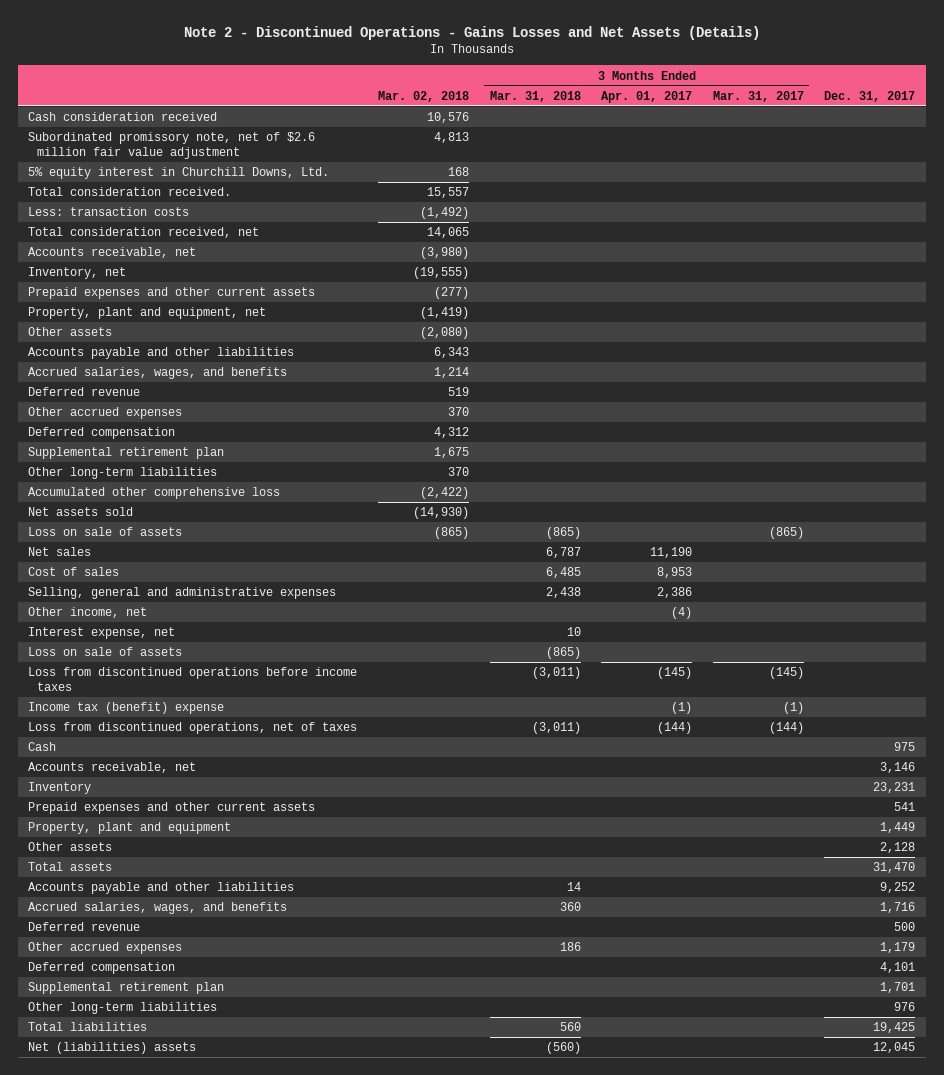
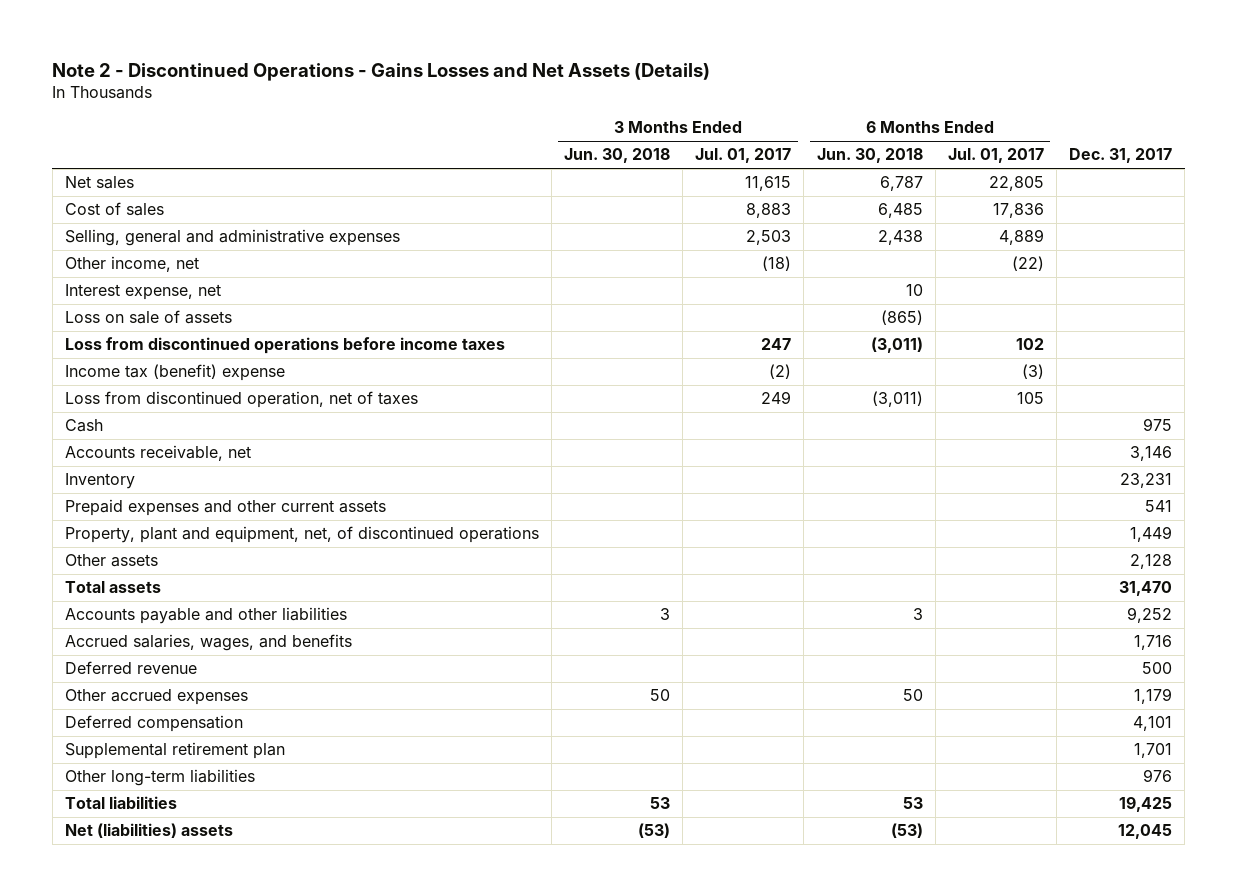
- | Mar. 02, 2018 | 3 Months Ended Mar. 31, 2018 | 3 Months Ended Apr. 01, 2017 | 3 Months Ended Mar. 31, 2017 | Dec. 31, 2017
+ | 3 Months Ended Jun. 30, 2018 | 3 Months Ended Jul. 01, 2017 | 6 Months Ended Jun. 30, 2018 | 6 Months Ended Jul. 01, 2017 | Dec. 31, 2017
- Cash consideration received | 10,576 | | | |
- Subordinated promissory note, net of $2.6 million fair value adjustment | 4,813 | | | |
- 5% equity interest in Churchill Downs, Ltd. | 168 | | | |
- Total consideration received. | 15,557 | | | |
- Less: transaction costs | (1,492) | | | |
- Total consideration received, net | 14,065 | | | |
- Accounts receivable, net | (3,980) | | | |
- Inventory, net | (19,555) | | | |
- Prepaid expenses and other current assets | (277) | | | |
- Property, plant and equipment, net | (1,419) | | | |
- Other assets | (2,080) | | | |
- Accounts payable and other liabilities | 6,343 | | | |
- Accrued salaries, wages, and benefits | 1,214 | | | |
- Deferred revenue | 519 | | | |
- Other accrued expenses | 370 | | | |
- Deferred compensation | 4,312 | | | |
- Supplemental retirement plan | 1,675 | | | |
- Other long-term liabilities | 370 | | | |
- Accumulated other comprehensive loss | (2,422) | | | |
- Net assets sold | (14,930) | | | |
- Loss on sale of assets | (865) | (865) | | (865) |
- Loss from discontinued operations, net of taxes | | (3,011) | (144) | (144) |
+ Loss from discontinued operation, net of taxes | | 249 | (3,011) | 105 |
- Property, plant and equipment | | | | | 1,449
+ Property, plant and equipment, net, of discontinued operations | | | | | 1,449

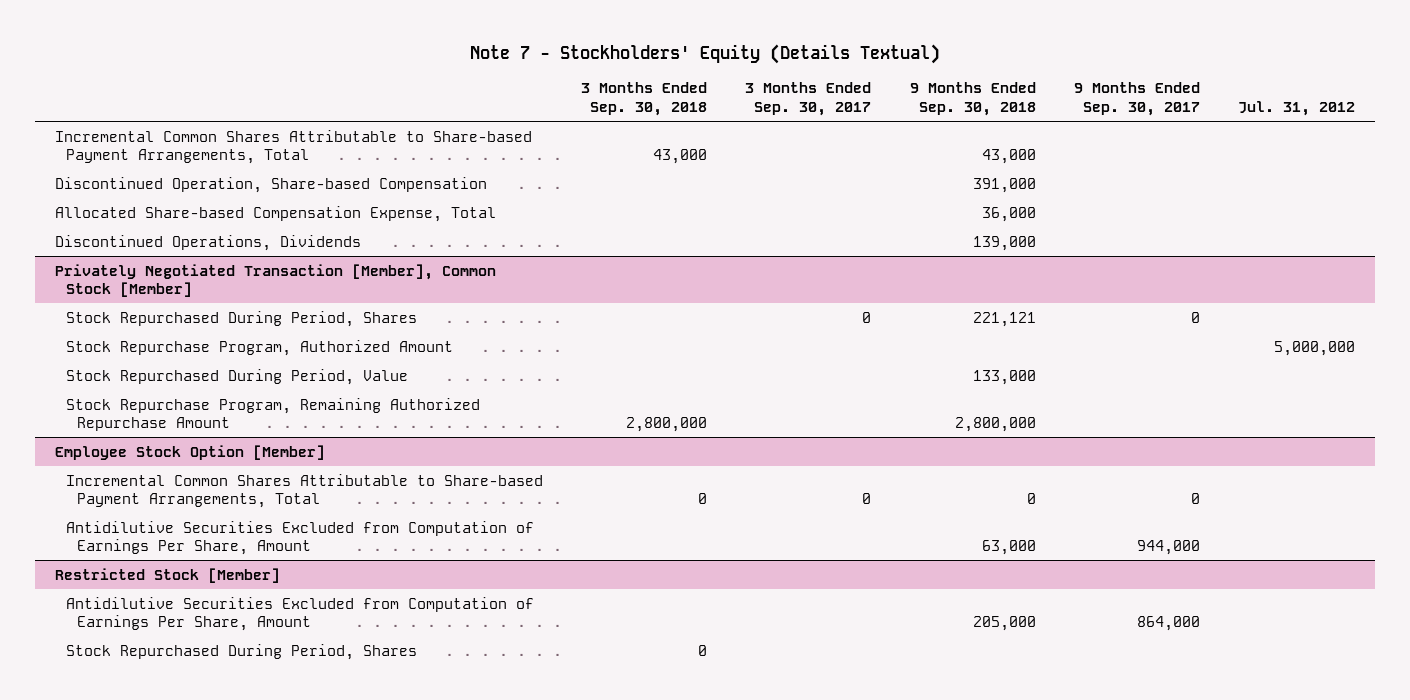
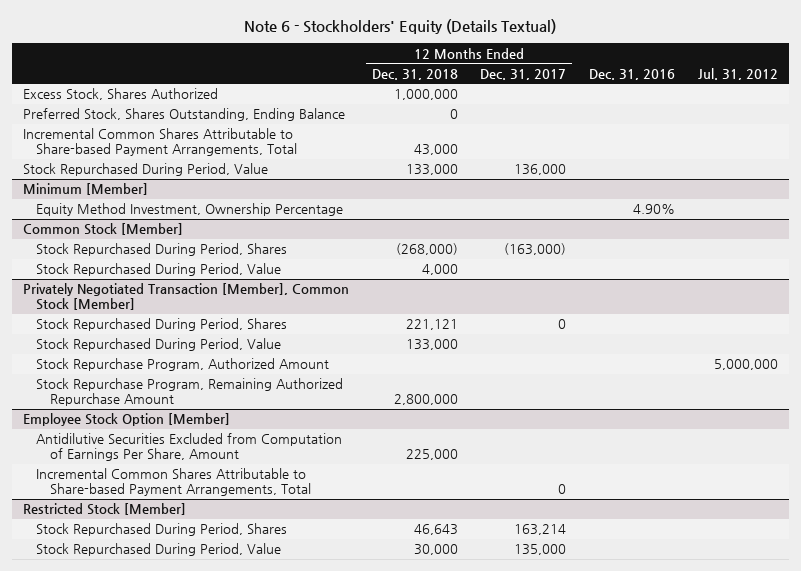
- Note 7 - Stockholders' Equity (Details Textual)
+ Note 6 - Stockholders' Equity (Details Textual)
- | 3 Months Ended Sep. 30, 2018 | 3 Months Ended Sep. 30, 2017 | 9 Months Ended Sep. 30, 2018 | 9 Months Ended Sep. 30, 2017 | Jul. 31, 2012
+ | 12 Months Ended Dec. 31, 2018 | 12 Months Ended Dec. 31, 2017 | Dec. 31, 2016 | Jul. 31, 2012
+ Excess Stock, Shares Authorized | 1,000,000 | | |
+ Preferred Stock, Shares Outstanding, Ending Balance | 0 | | |
- Discontinued Operation, Share-based Compensation | | | 391,000 | |
- Allocated Share-based Compensation Expense, Total | | | 36,000 | |
- Discontinued Operations, Dividends | | | 139,000 | |
+ Stock Repurchased During Period, Value | 133,000 | 136,000 | |
+ Minimum [Member]
+ Equity Method Investment, Ownership Percentage | | | 4.90% |
+ Common Stock [Member]
+ Stock Repurchased During Period, Shares | (268,000) | (163,000) | |
+ Stock Repurchased During Period, Value | 4,000 | | |
@ Privately Negotiated Transaction [Member], Common Stock [Member]
moved down: Stock Repurchase Program, Authorized Amount | | | | 5,000,000
@ Employee Stock Option [Member]
moved down: Incremental Common Shares Attributable to Share-based Payment Arrangements, Total | | 0 | |
@ Restricted Stock [Member]
- Antidilutive Securities Excluded from Computation of Earnings Per Share, Amount | | | 205,000 | 864,000 |
+ Stock Repurchased During Period, Value | 30,000 | 135,000 | |

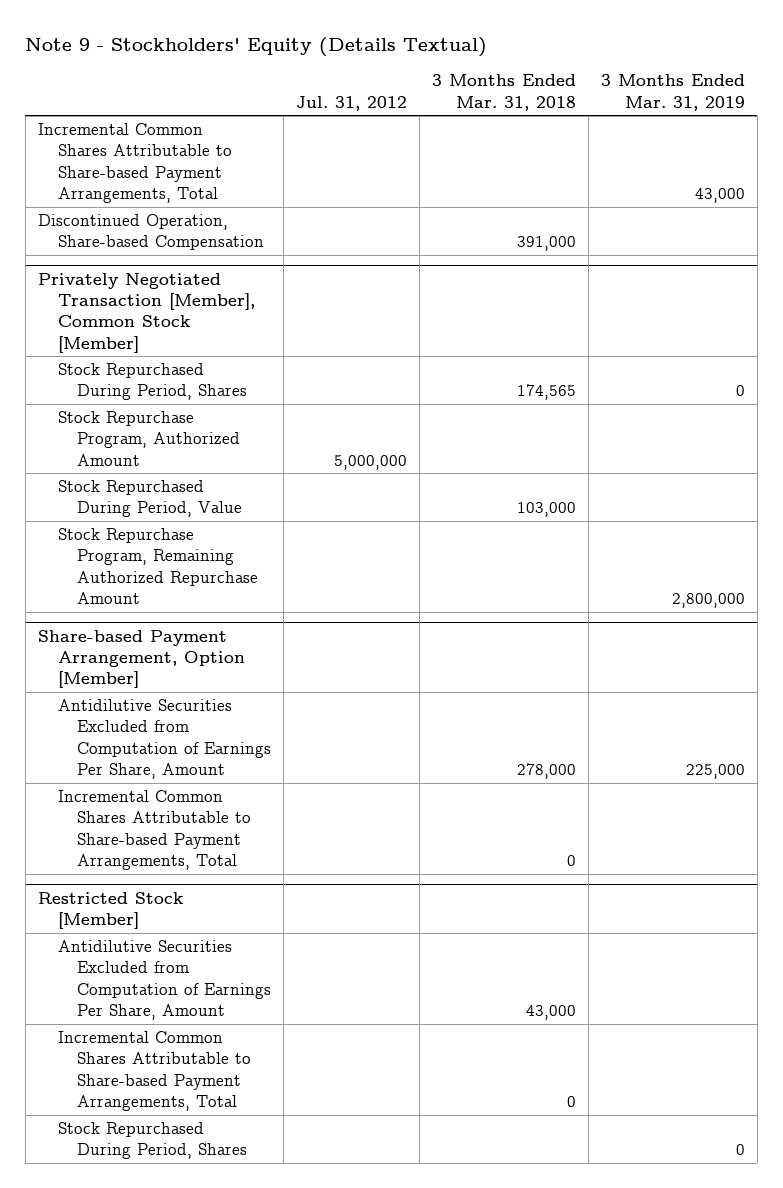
- Note 6 - Stockholders' Equity (Details Textual)
+ Note 9 - Stockholders' Equity (Details Textual)
- | 12 Months Ended Dec. 31, 2018 | 12 Months Ended Dec. 31, 2017 | Dec. 31, 2016 | Jul. 31, 2012
+ | Jul. 31, 2012 | 3 Months Ended Mar. 31, 2018 | 3 Months Ended Mar. 31, 2019
- Excess Stock, Shares Authorized | 1,000,000 | | |
- Preferred Stock, Shares Outstanding, Ending Balance | 0 | | |
- Stock Repurchased During Period, Value | 133,000 | 136,000 | |
- Minimum [Member]
- Equity Method Investment, Ownership Percentage | | | 4.90% |
- Common Stock [Member]
- Stock Repurchased During Period, Shares | (268,000) | (163,000) | |
- Stock Repurchased During Period, Value | 4,000 | | |
+ Discontinued Operation, Share-based Compensation | | 391,000 |
@ Privately Negotiated Transaction [Member], Common Stock [Member]
moved down: Stock Repurchased During Period, Value | | 103,000 |
- Employee Stock Option [Member]
+ Share-based Payment Arrangement, Option [Member]
@ Restricted Stock [Member]
+ Antidilutive Securities Excluded from Computation of Earnings Per Share, Amount | | 43,000 |
+ Incremental Common Shares Attributable to Share-based Payment Arrangements, Total | | 0 |
- Stock Repurchased During Period, Value | 30,000 | 135,000 | |

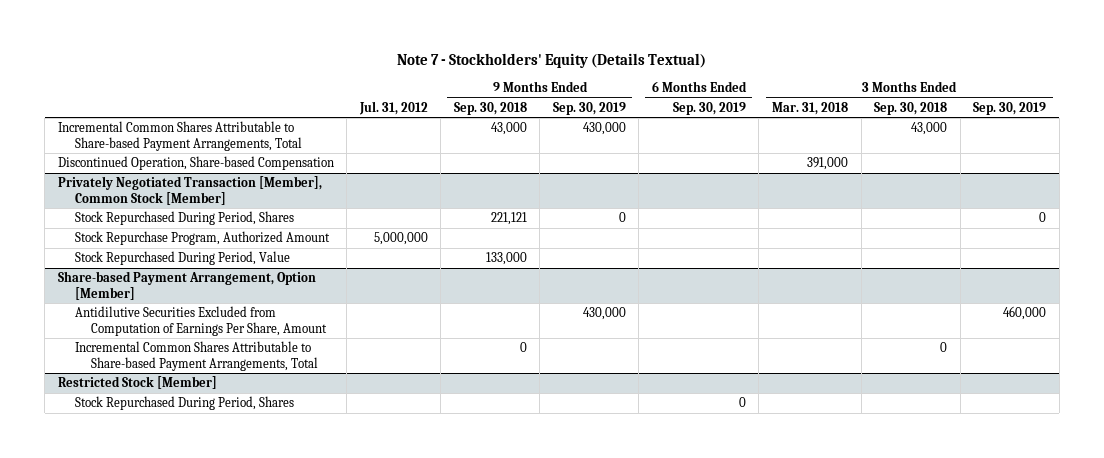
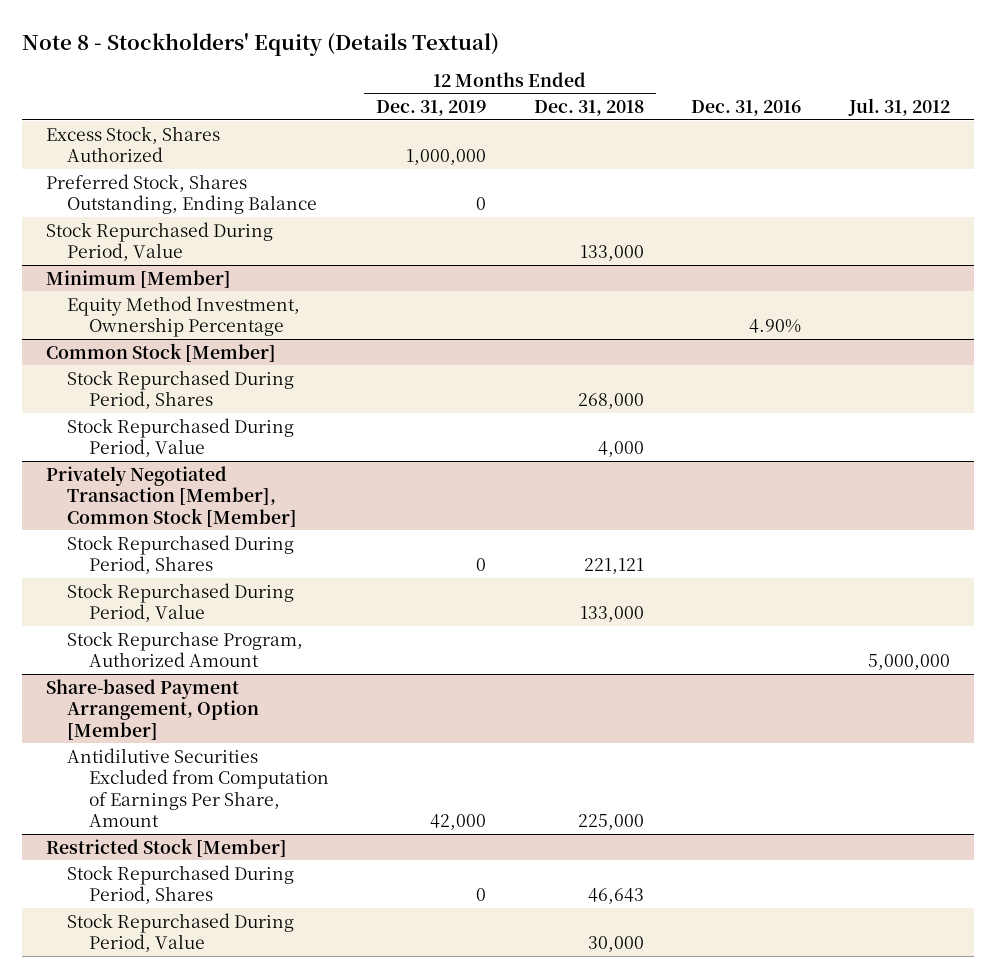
- Note 7 - Stockholders' Equity (Details Textual)
+ Note 8 - Stockholders' Equity (Details Textual)
- | Jul. 31, 2012 | 9 Months Ended Sep. 30, 2018 | 9 Months Ended Sep. 30, 2019 | 6 Months Ended Sep. 30, 2019 | 3 Months Ended Mar. 31, 2018 | 3 Months Ended Sep. 30, 2018 | 3 Months Ended Sep. 30, 2019
+ | 12 Months Ended Dec. 31, 2019 | 12 Months Ended Dec. 31, 2018 | Dec. 31, 2016 | Jul. 31, 2012
- Incremental Common Shares Attributable to Share-based Payment Arrangements, Total | | 43,000 | 430,000 | | | 43,000 |
- Discontinued Operation, Share-based Compensation | | | | | 391,000 | |
+ Excess Stock, Shares Authorized | 1,000,000 | | |
+ Preferred Stock, Shares Outstanding, Ending Balance | 0 | | |
+ Stock Repurchased During Period, Value | | 133,000 | |
+ Minimum [Member]
+ Equity Method Investment, Ownership Percentage | | | 4.90% |
+ Common Stock [Member]
+ Stock Repurchased During Period, Shares | | 268,000 | |
+ Stock Repurchased During Period, Value | | 4,000 | |
@ Privately Negotiated Transaction [Member], Common Stock [Member]
moved down: Stock Repurchase Program, Authorized Amount | | | | 5,000,000
@ Share-based Payment Arrangement, Option [Member]
- Incremental Common Shares Attributable to Share-based Payment Arrangements, Total | | 0 | | | | 0 |
@ Restricted Stock [Member]
+ Stock Repurchased During Period, Value | | 30,000 | |

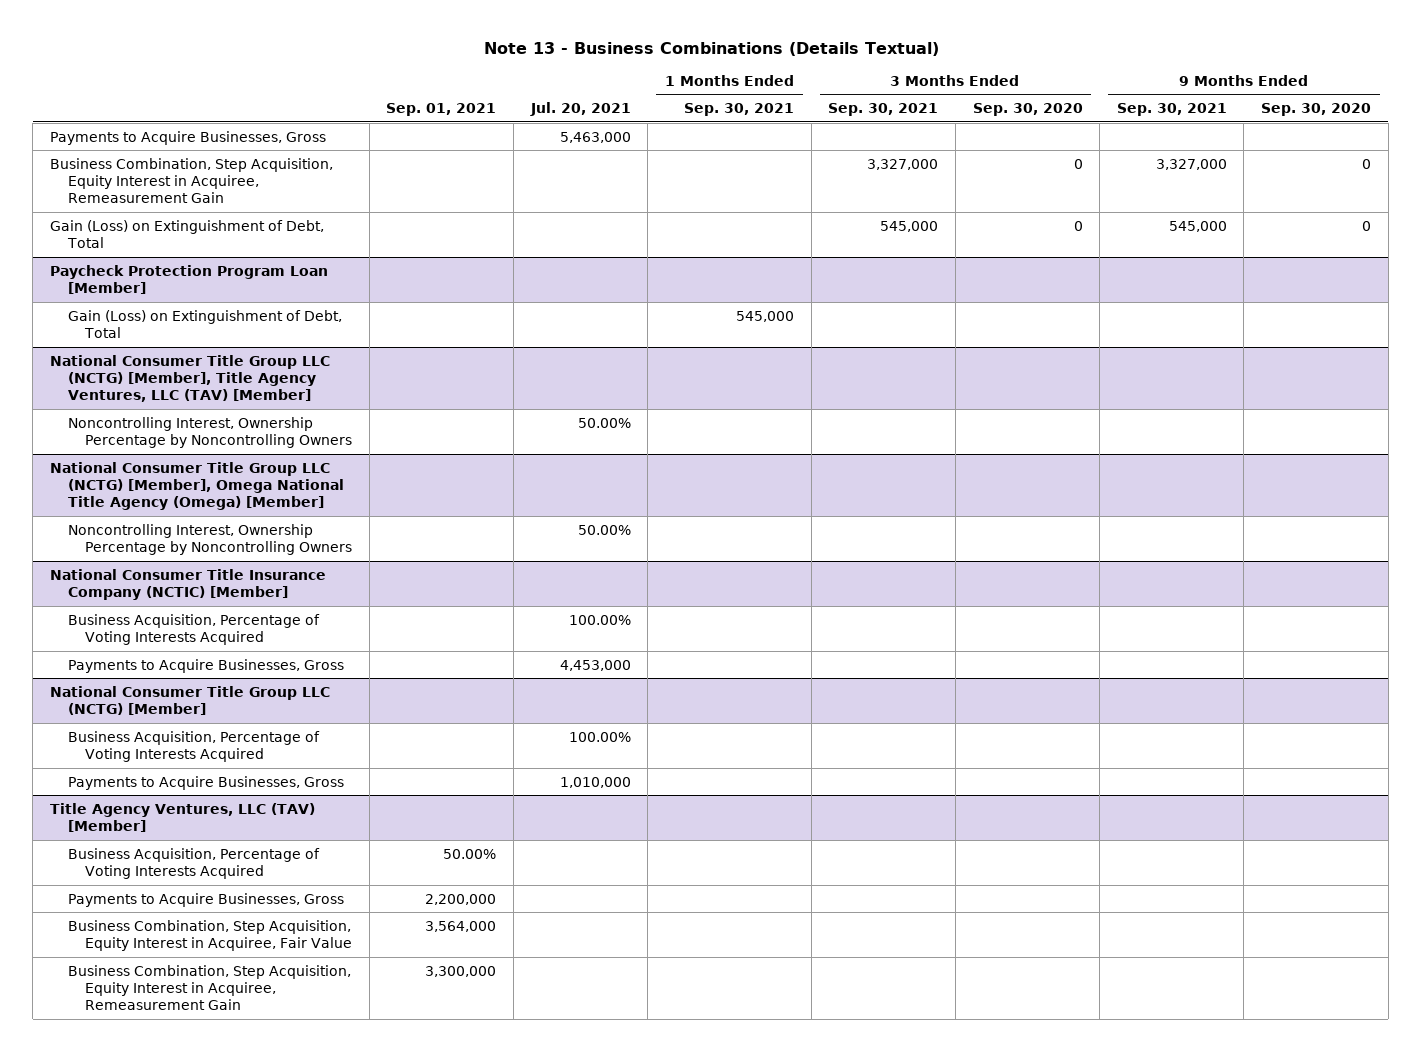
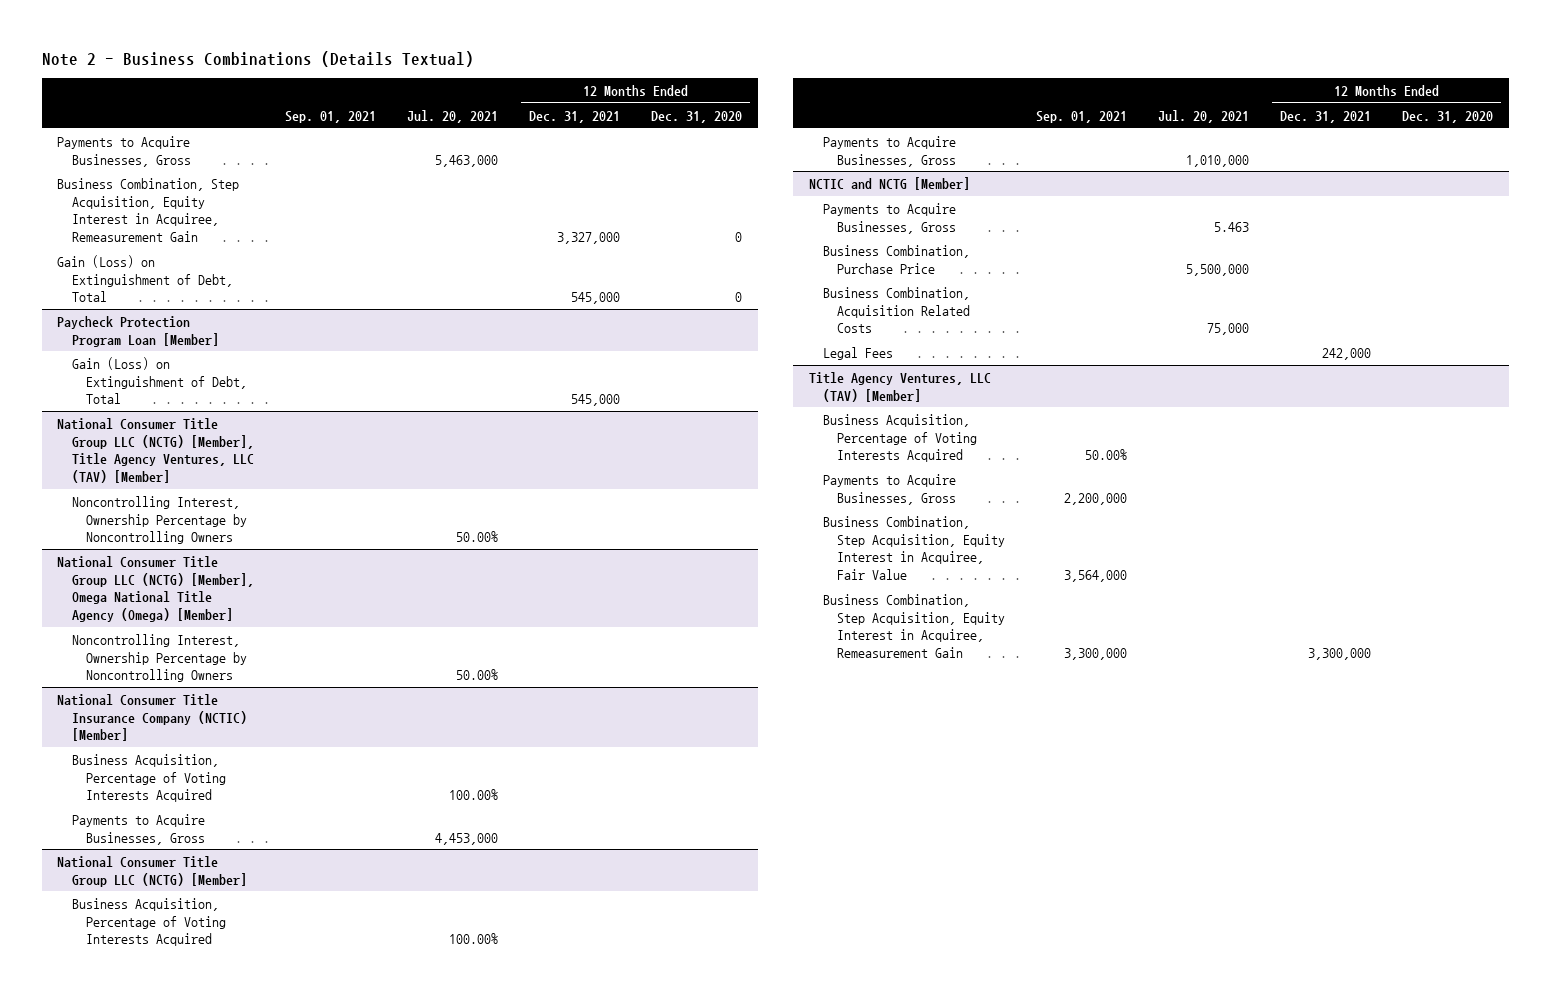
- Note 13 - Business Combinations (Details Textual)
+ Note 2 - Business Combinations (Details Textual)
- | Sep. 01, 2021 | Jul. 20, 2021 | 1 Months Ended Sep. 30, 2021 | 3 Months Ended Sep. 30, 2021 | 3 Months Ended Sep. 30, 2020 | 9 Months Ended Sep. 30, 2021 | 9 Months Ended Sep. 30, 2020
+ | Sep. 01, 2021 | Jul. 20, 2021 | 12 Months Ended Dec. 31, 2021 | 12 Months Ended Dec. 31, 2020
+ NCTIC and NCTG [Member]
+ Payments to Acquire Businesses, Gross | | 5.463 | |
+ Business Combination, Purchase Price | | 5,500,000 | |
+ Business Combination, Acquisition Related Costs | | 75,000 | |
+ Legal Fees | | | 242,000 |

